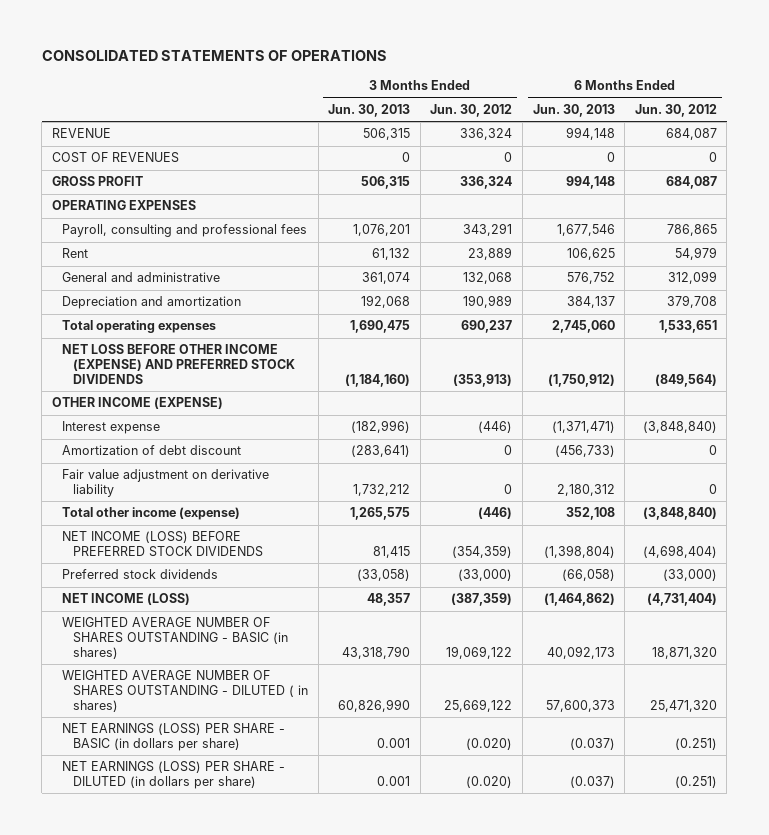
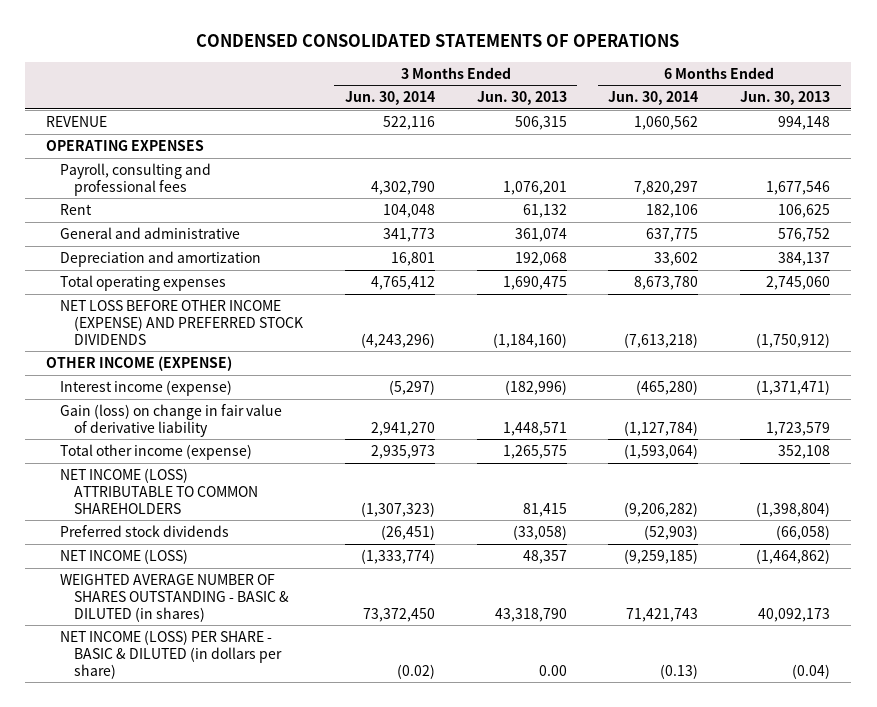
- CONSOLIDATED STATEMENTS OF OPERATIONS
+ CONDENSED CONSOLIDATED STATEMENTS OF OPERATIONS
- | 3 Months Ended Jun. 30, 2013 | 3 Months Ended Jun. 30, 2012 | 6 Months Ended Jun. 30, 2013 | 6 Months Ended Jun. 30, 2012
+ | 3 Months Ended Jun. 30, 2014 | 3 Months Ended Jun. 30, 2013 | 6 Months Ended Jun. 30, 2014 | 6 Months Ended Jun. 30, 2013
- COST OF REVENUES | 0 | 0 | 0 | 0
- GROSS PROFIT | 506,315 | 336,324 | 994,148 | 684,087
- Interest expense | (182,996) | (446) | (1,371,471) | (3,848,840)
- Amortization of debt discount | (283,641) | 0 | (456,733) | 0
- Fair value adjustment on derivative liability | 1,732,212 | 0 | 2,180,312 | 0
+ Interest income (expense) | (5,297) | (182,996) | (465,280) | (1,371,471)
+ Gain (loss) on change in fair value of derivative liability | 2,941,270 | 1,448,571 | (1,127,784) | 1,723,579
- NET INCOME (LOSS) BEFORE PREFERRED STOCK DIVIDENDS | 81,415 | (354,359) | (1,398,804) | (4,698,404)
+ NET INCOME (LOSS) ATTRIBUTABLE TO COMMON SHAREHOLDERS | (1,307,323) | 81,415 | (9,206,282) | (1,398,804)
- WEIGHTED AVERAGE NUMBER OF SHARES OUTSTANDING - BASIC (in shares) | 43,318,790 | 19,069,122 | 40,092,173 | 18,871,320
- WEIGHTED AVERAGE NUMBER OF SHARES OUTSTANDING - DILUTED ( in shares) | 60,826,990 | 25,669,122 | 57,600,373 | 25,471,320
- NET EARNINGS (LOSS) PER SHARE - BASIC (in dollars per share) | 0.001 | (0.020) | (0.037) | (0.251)
- NET EARNINGS (LOSS) PER SHARE - DILUTED (in dollars per share) | 0.001 | (0.020) | (0.037) | (0.251)
+ WEIGHTED AVERAGE NUMBER OF SHARES OUTSTANDING - BASIC & DILUTED (in shares) | 73,372,450 | 43,318,790 | 71,421,743 | 40,092,173
+ NET INCOME (LOSS) PER SHARE - BASIC & DILUTED (in dollars per share) | (0.02) | 0.00 | (0.13) | (0.04)

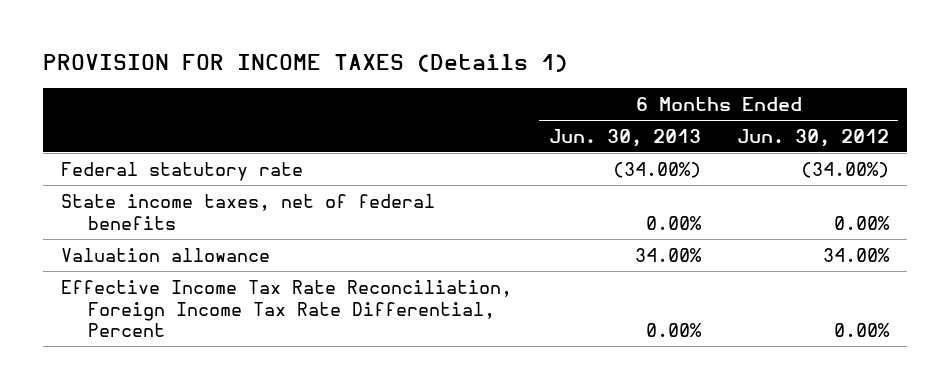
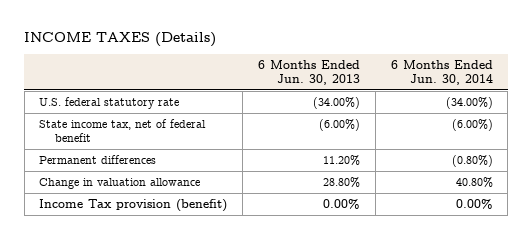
- PROVISION FOR INCOME TAXES (Details 1)
+ INCOME TAXES (Details)
- | 6 Months Ended Jun. 30, 2013 | 6 Months Ended Jun. 30, 2012
+ | 6 Months Ended Jun. 30, 2013 | 6 Months Ended Jun. 30, 2014
- Federal statutory rate | (34.00%) | (34.00%)
- State income taxes, net of federal benefits | 0.00% | 0.00%
- Valuation allowance | 34.00% | 34.00%
- Effective Income Tax Rate Reconciliation, Foreign Income Tax Rate Differential, Percent | 0.00% | 0.00%
+ U.S. federal statutory rate | (34.00%) | (34.00%)
+ State income tax, net of federal benefit | (6.00%) | (6.00%)
+ Permanent differences | 11.20% | (0.80%)
+ Change in valuation allowance | 28.80% | 40.80%
+ Income Tax provision (benefit) | 0.00% | 0.00%

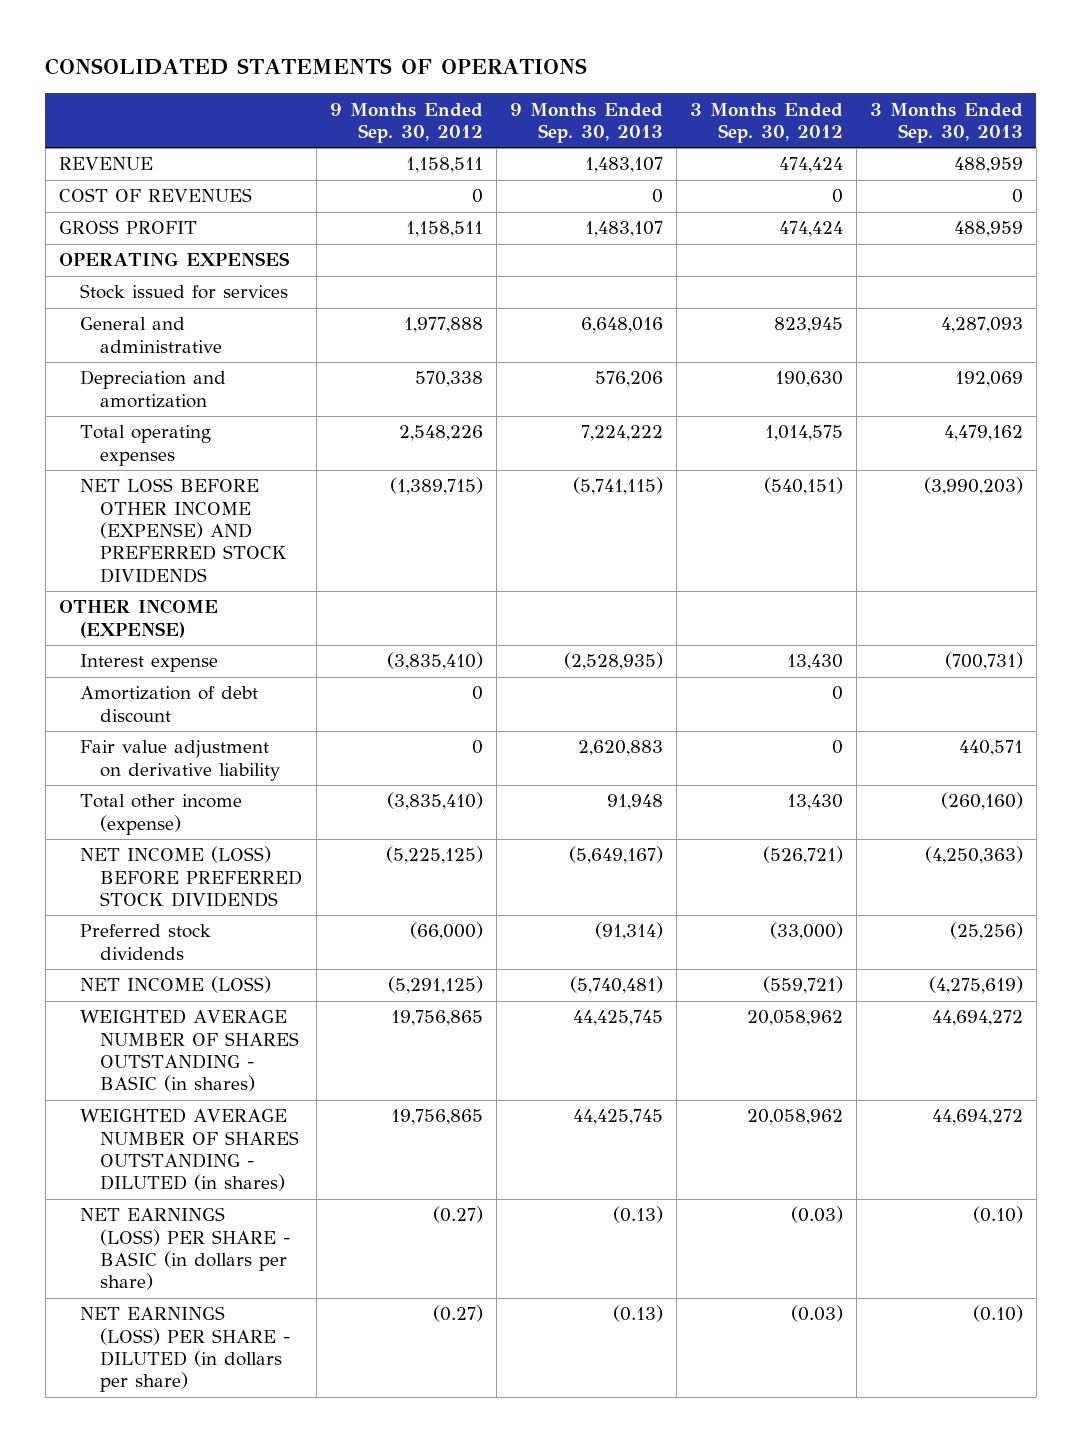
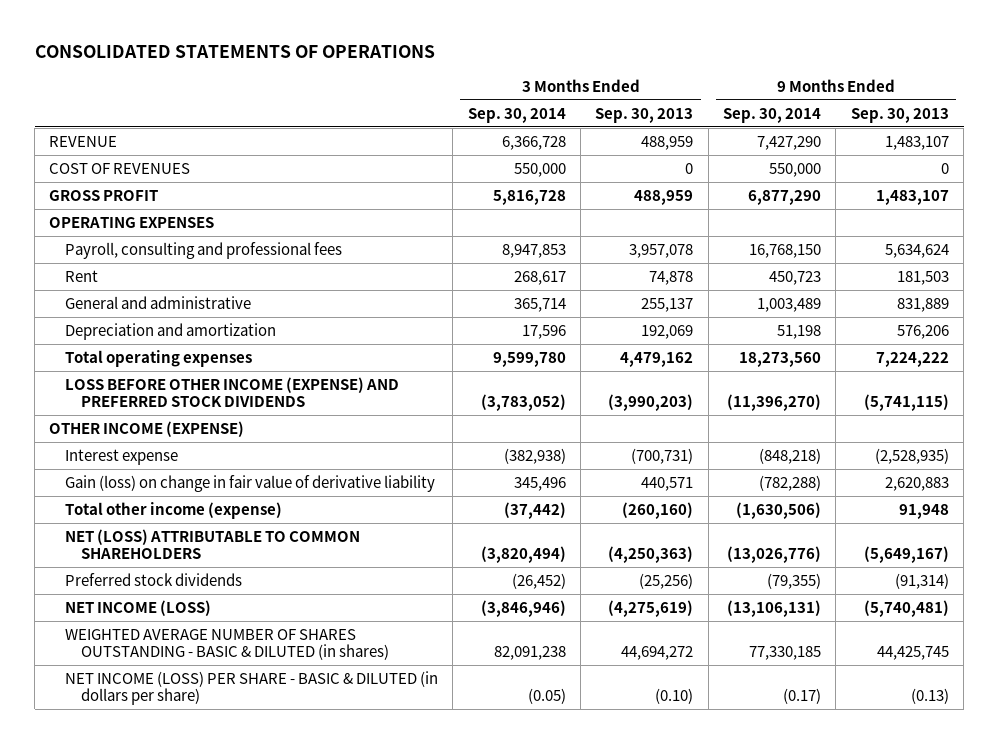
- | 9 Months Ended Sep. 30, 2012 | 9 Months Ended Sep. 30, 2013 | 3 Months Ended Sep. 30, 2012 | 3 Months Ended Sep. 30, 2013
+ | 3 Months Ended Sep. 30, 2014 | 3 Months Ended Sep. 30, 2013 | 9 Months Ended Sep. 30, 2014 | 9 Months Ended Sep. 30, 2013
- Stock issued for services
- General and administrative | 1,977,888 | 6,648,016 | 823,945 | 4,287,093
+ Payroll, consulting and professional fees | 8,947,853 | 3,957,078 | 16,768,150 | 5,634,624
+ Rent | 268,617 | 74,878 | 450,723 | 181,503
+ General and administrative | 365,714 | 255,137 | 1,003,489 | 831,889
- NET LOSS BEFORE OTHER INCOME (EXPENSE) AND PREFERRED STOCK DIVIDENDS | (1,389,715) | (5,741,115) | (540,151) | (3,990,203)
+ LOSS BEFORE OTHER INCOME (EXPENSE) AND PREFERRED STOCK DIVIDENDS | (3,783,052) | (3,990,203) | (11,396,270) | (5,741,115)
- Amortization of debt discount | 0 | | 0 |
- Fair value adjustment on derivative liability | 0 | 2,620,883 | 0 | 440,571
+ Gain (loss) on change in fair value of derivative liability | 345,496 | 440,571 | (782,288) | 2,620,883
- NET INCOME (LOSS) BEFORE PREFERRED STOCK DIVIDENDS | (5,225,125) | (5,649,167) | (526,721) | (4,250,363)
+ NET (LOSS) ATTRIBUTABLE TO COMMON SHAREHOLDERS | (3,820,494) | (4,250,363) | (13,026,776) | (5,649,167)
- WEIGHTED AVERAGE NUMBER OF SHARES OUTSTANDING - BASIC (in shares) | 19,756,865 | 44,425,745 | 20,058,962 | 44,694,272
- WEIGHTED AVERAGE NUMBER OF SHARES OUTSTANDING - DILUTED (in shares) | 19,756,865 | 44,425,745 | 20,058,962 | 44,694,272
- NET EARNINGS (LOSS) PER SHARE - BASIC (in dollars per share) | (0.27) | (0.13) | (0.03) | (0.10)
- NET EARNINGS (LOSS) PER SHARE - DILUTED (in dollars per share) | (0.27) | (0.13) | (0.03) | (0.10)
+ WEIGHTED AVERAGE NUMBER OF SHARES OUTSTANDING - BASIC & DILUTED (in shares) | 82,091,238 | 44,694,272 | 77,330,185 | 44,425,745
+ NET INCOME (LOSS) PER SHARE - BASIC & DILUTED (in dollars per share) | (0.05) | (0.10) | (0.17) | (0.13)

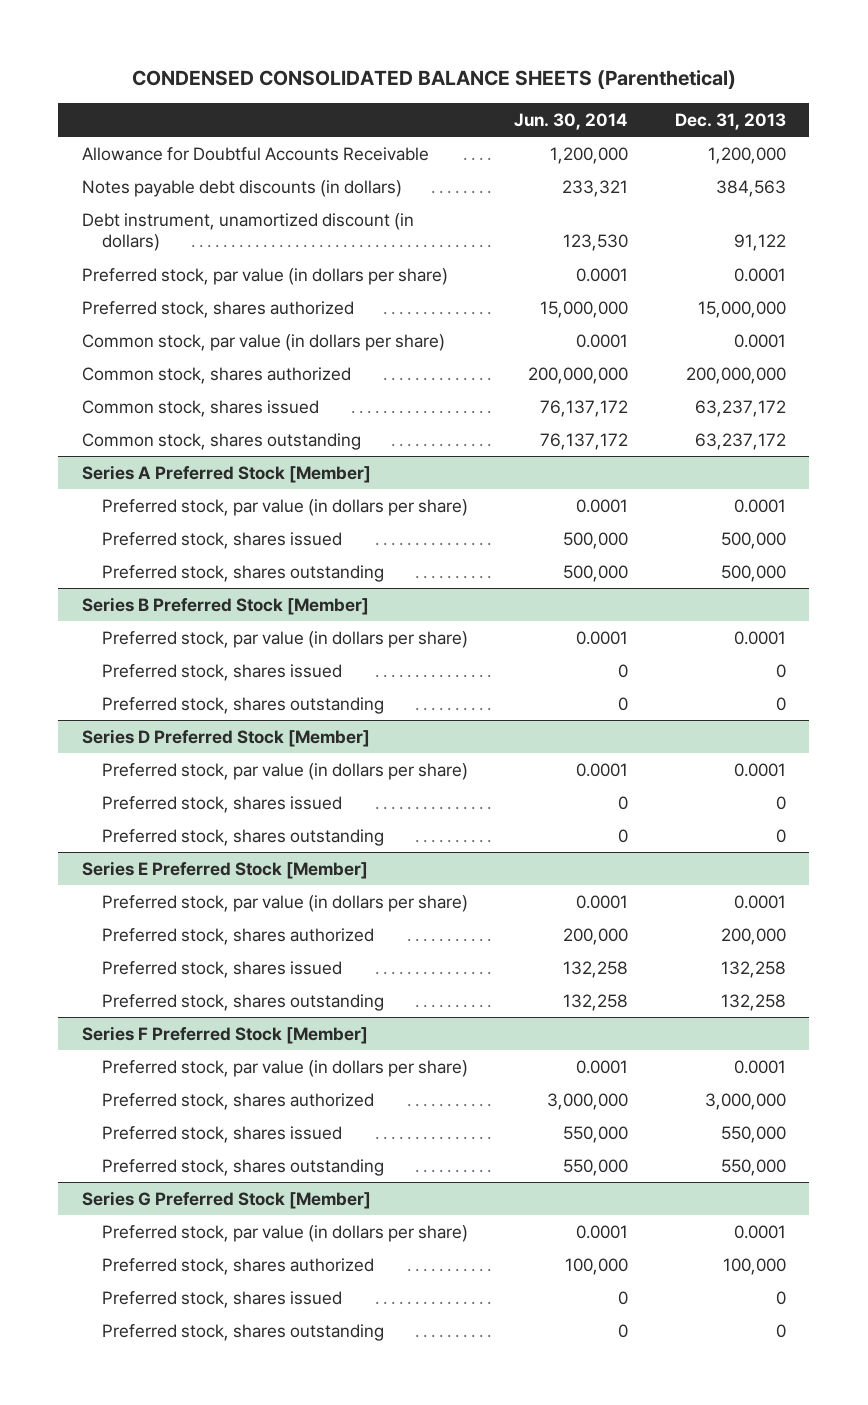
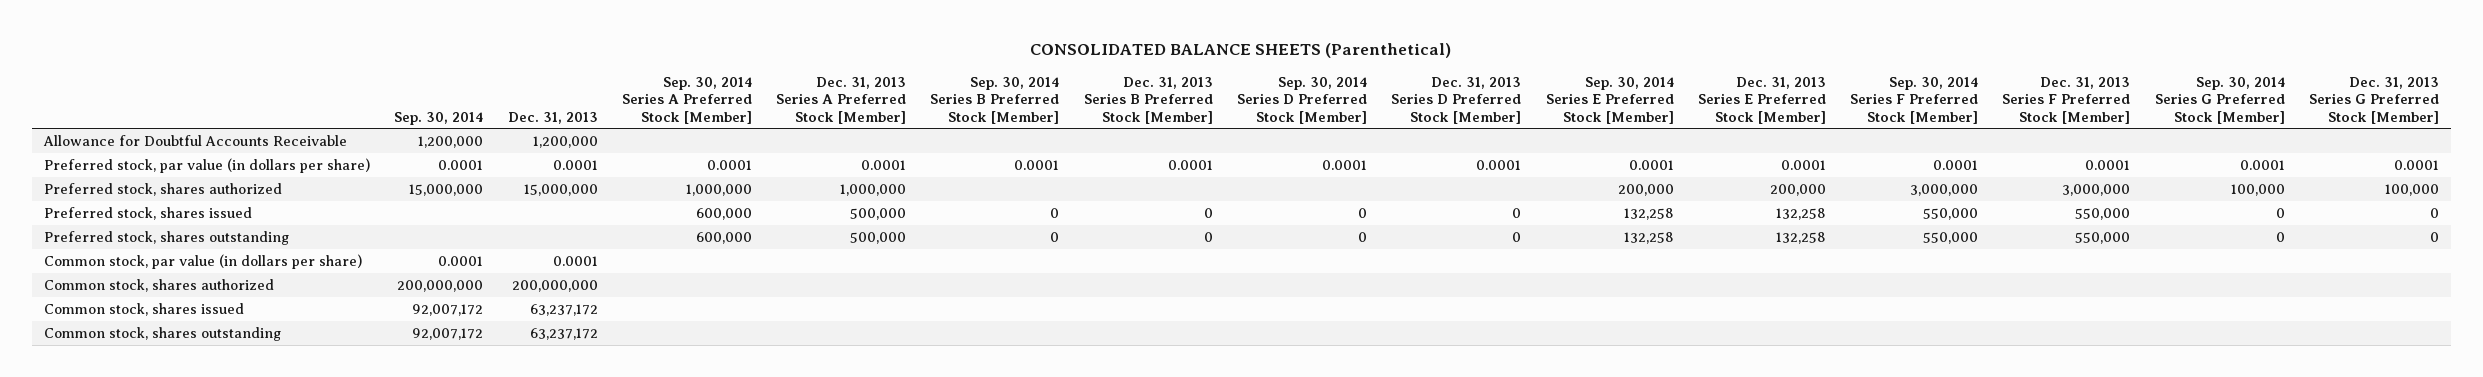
- CONDENSED CONSOLIDATED BALANCE SHEETS (Parenthetical)
+ CONSOLIDATED BALANCE SHEETS (Parenthetical)
- | Jun. 30, 2014 | Dec. 31, 2013
+ | Sep. 30, 2014 | Dec. 31, 2013 | Sep. 30, 2014 Series A Preferred Stock [Member] | Dec. 31, 2013 Series A Preferred Stock [Member] | Sep. 30, 2014 Series B Preferred Stock [Member] | Dec. 31, 2013 Series B Preferred Stock [Member] | Sep. 30, 2014 Series D Preferred Stock [Member] | Dec. 31, 2013 Series D Preferred Stock [Member] | Sep. 30, 2014 Series E Preferred Stock [Member] | Dec. 31, 2013 Series E Preferred Stock [Member] | Sep. 30, 2014 Series F Preferred Stock [Member] | Dec. 31, 2013 Series F Preferred Stock [Member] | Sep. 30, 2014 Series G Preferred Stock [Member] | Dec. 31, 2013 Series G Preferred Stock [Member]
- Notes payable debt discounts (in dollars) | 233,321 | 384,563
- Debt instrument, unamortized discount (in dollars) | 123,530 | 91,122
+ Preferred stock, shares issued | | | 600,000 | 500,000 | 0 | 0 | 0 | 0 | 132,258 | 132,258 | 550,000 | 550,000 | 0 | 0
+ Preferred stock, shares outstanding | | | 600,000 | 500,000 | 0 | 0 | 0 | 0 | 132,258 | 132,258 | 550,000 | 550,000 | 0 | 0
- Series A Preferred Stock [Member]
- Preferred stock, par value (in dollars per share) | 0.0001 | 0.0001
- Preferred stock, shares issued | 500,000 | 500,000
- Preferred stock, shares outstanding | 500,000 | 500,000
- Series B Preferred Stock [Member]
- Preferred stock, par value (in dollars per share) | 0.0001 | 0.0001
- Preferred stock, shares issued | 0 | 0
- Preferred stock, shares outstanding | 0 | 0
- Series D Preferred Stock [Member]
- Preferred stock, par value (in dollars per share) | 0.0001 | 0.0001
- Preferred stock, shares issued | 0 | 0
- Preferred stock, shares outstanding | 0 | 0
- Series E Preferred Stock [Member]
- Preferred stock, par value (in dollars per share) | 0.0001 | 0.0001
- Preferred stock, shares authorized | 200,000 | 200,000
- Preferred stock, shares issued | 132,258 | 132,258
- Preferred stock, shares outstanding | 132,258 | 132,258
- Series F Preferred Stock [Member]
- Preferred stock, par value (in dollars per share) | 0.0001 | 0.0001
- Preferred stock, shares authorized | 3,000,000 | 3,000,000
- Preferred stock, shares issued | 550,000 | 550,000
- Preferred stock, shares outstanding | 550,000 | 550,000
- Series G Preferred Stock [Member]
- Preferred stock, par value (in dollars per share) | 0.0001 | 0.0001
- Preferred stock, shares authorized | 100,000 | 100,000
- Preferred stock, shares issued | 0 | 0
- Preferred stock, shares outstanding | 0 | 0

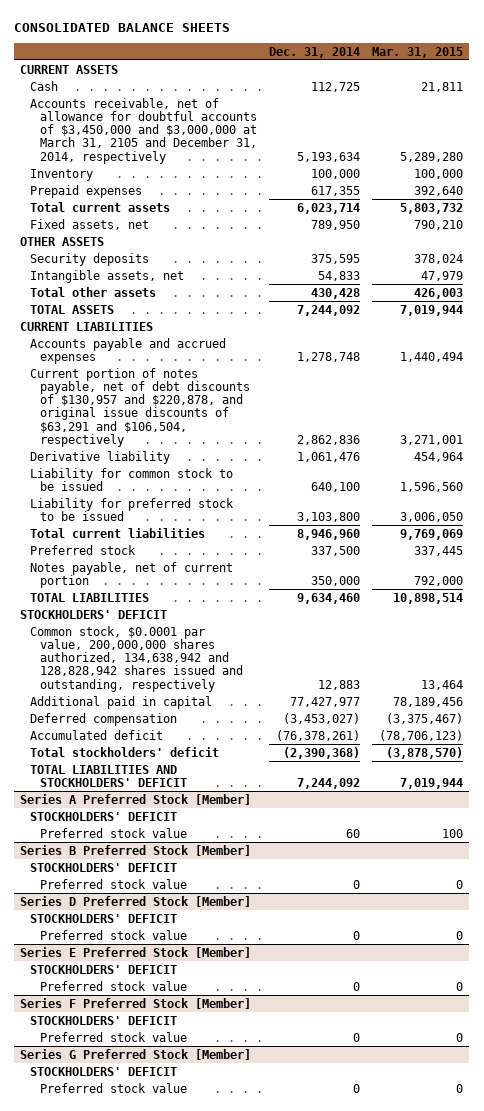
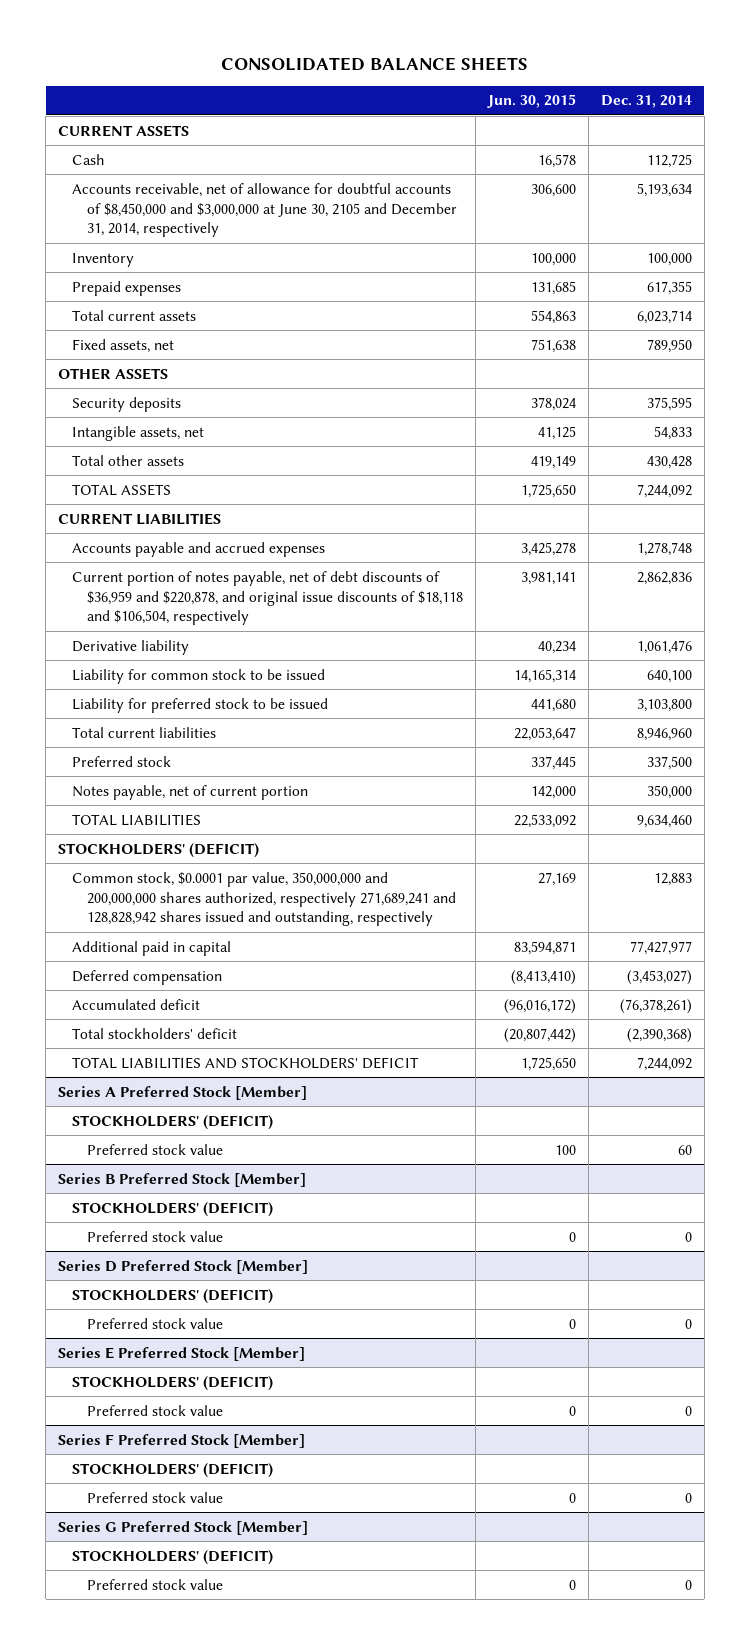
- | Dec. 31, 2014 | Mar. 31, 2015
+ | Jun. 30, 2015 | Dec. 31, 2014
- Accounts receivable, net of allowance for doubtful accounts of $3,450,000 and $3,000,000 at March 31, 2105 and December 31, 2014, respectively | 5,193,634 | 5,289,280
+ Accounts receivable, net of allowance for doubtful accounts of $8,450,000 and $3,000,000 at June 30, 2105 and December 31, 2014, respectively | 306,600 | 5,193,634
- Current portion of notes payable, net of debt discounts of $130,957 and $220,878, and original issue discounts of $63,291 and $106,504, respectively | 2,862,836 | 3,271,001
+ Current portion of notes payable, net of debt discounts of $36,959 and $220,878, and original issue discounts of $18,118 and $106,504, respectively | 3,981,141 | 2,862,836
- STOCKHOLDERS' DEFICIT
- Common stock, $0.0001 par value, 200,000,000 shares authorized, 134,638,942 and 128,828,942 shares issued and outstanding, respectively | 12,883 | 13,464
+ STOCKHOLDERS' (DEFICIT)
+ Common stock, $0.0001 par value, 350,000,000 and 200,000,000 shares authorized, respectively 271,689,241 and 128,828,942 shares issued and outstanding, respectively | 27,169 | 12,883
@ Series A Preferred Stock [Member]
- STOCKHOLDERS' DEFICIT
+ STOCKHOLDERS' (DEFICIT)
@ Series B Preferred Stock [Member]
- STOCKHOLDERS' DEFICIT
+ STOCKHOLDERS' (DEFICIT)
@ Series D Preferred Stock [Member]
- STOCKHOLDERS' DEFICIT
+ STOCKHOLDERS' (DEFICIT)
@ Series E Preferred Stock [Member]
- STOCKHOLDERS' DEFICIT
+ STOCKHOLDERS' (DEFICIT)
@ Series F Preferred Stock [Member]
- STOCKHOLDERS' DEFICIT
+ STOCKHOLDERS' (DEFICIT)
@ Series G Preferred Stock [Member]
- STOCKHOLDERS' DEFICIT
+ STOCKHOLDERS' (DEFICIT)

